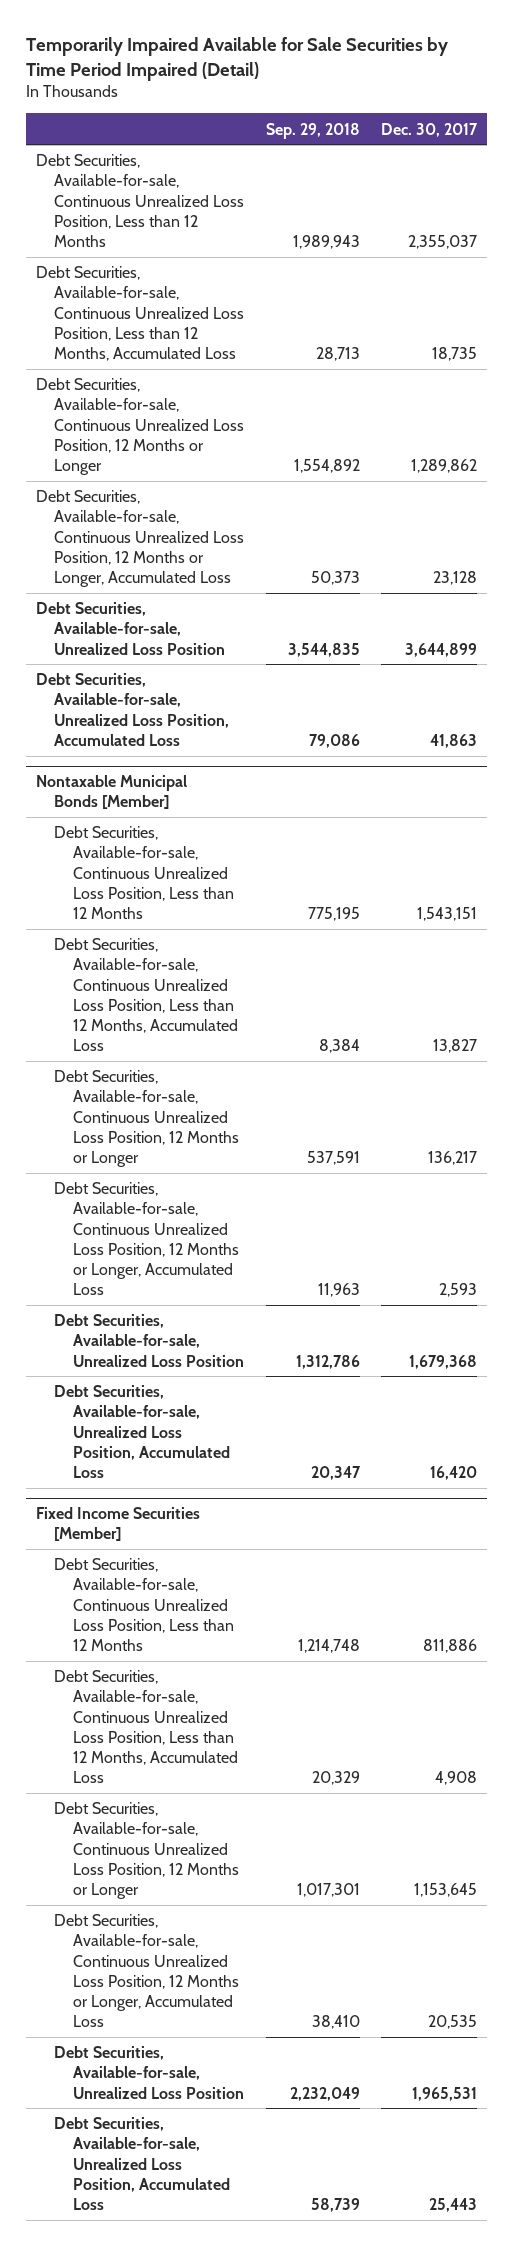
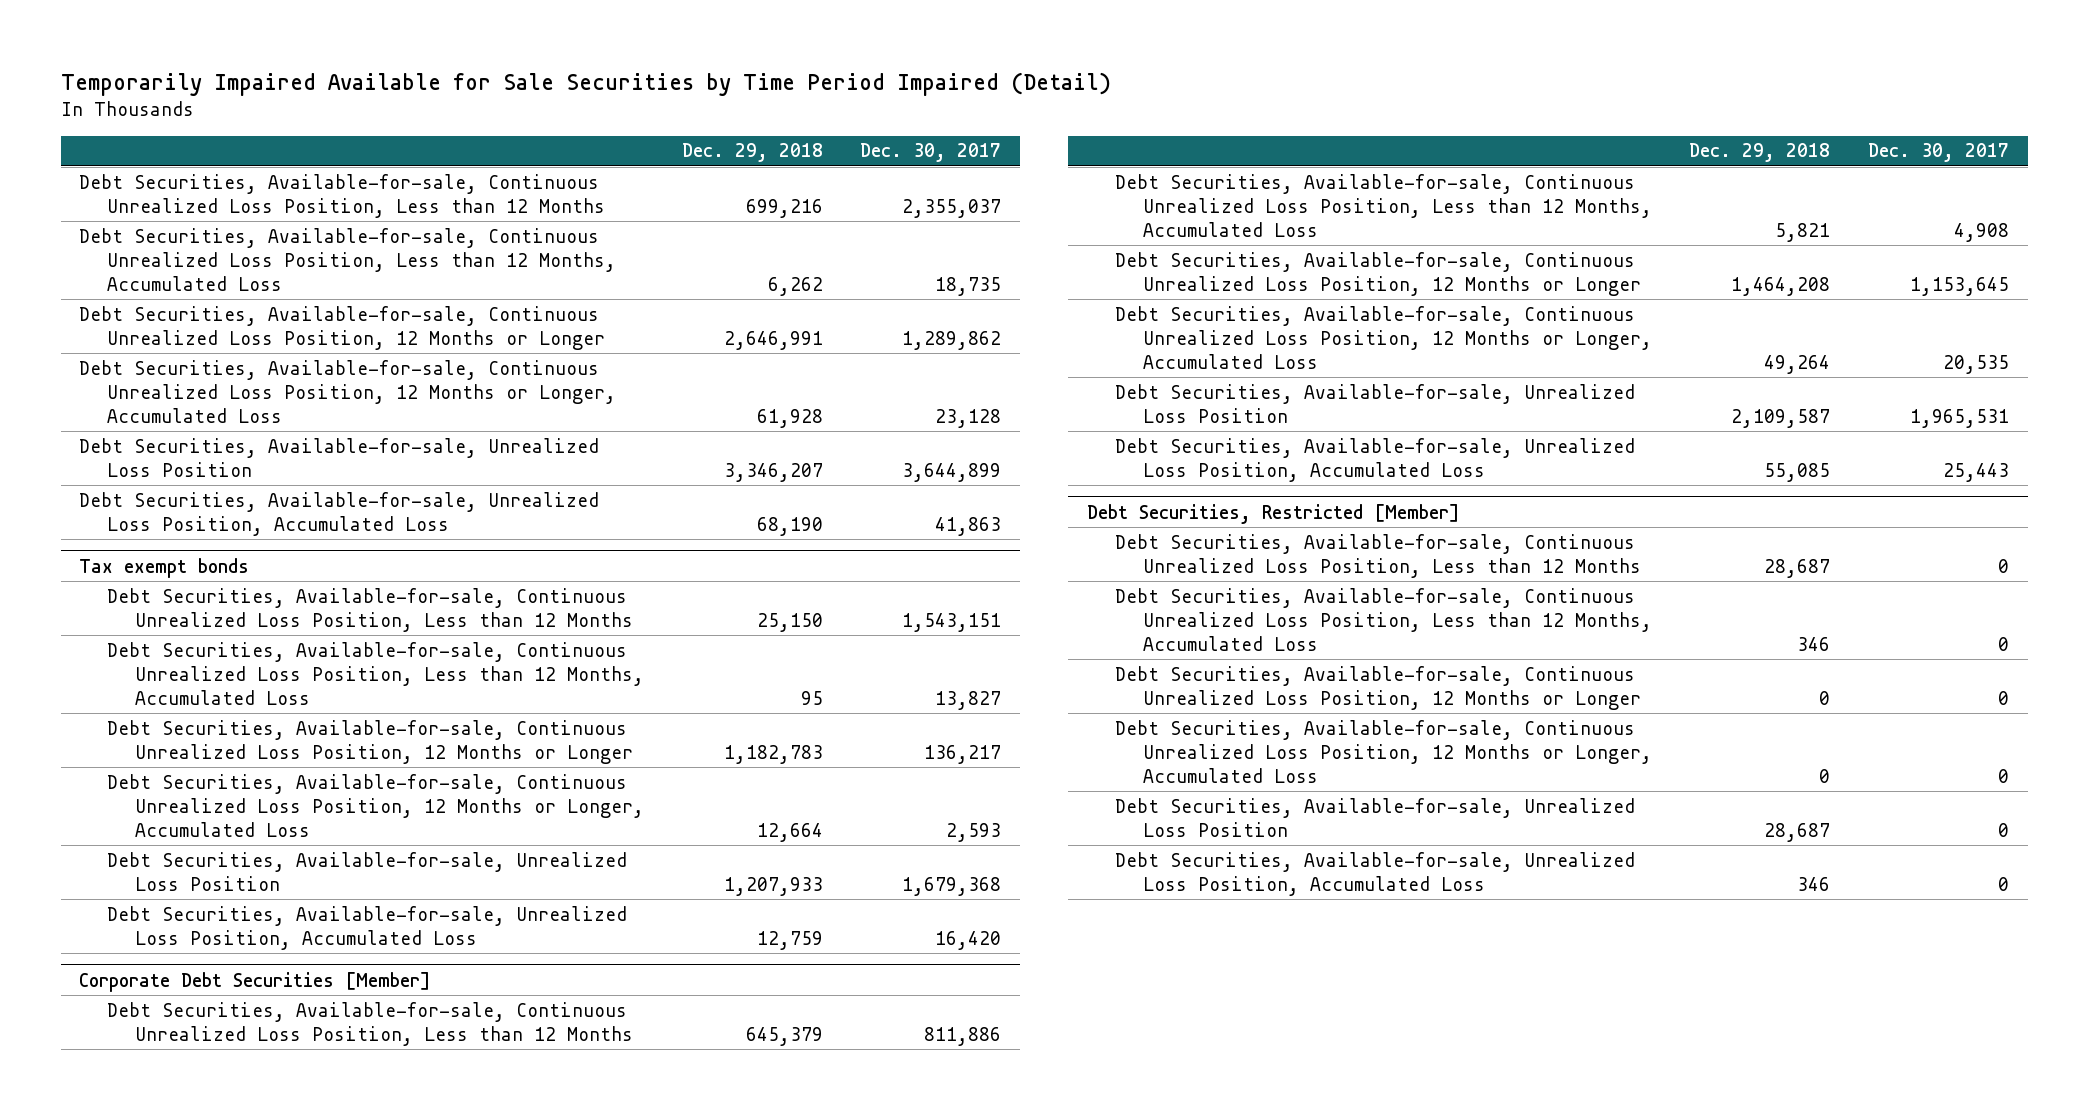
- | Sep. 29, 2018 | Dec. 30, 2017
+ | Dec. 29, 2018 | Dec. 30, 2017
- Nontaxable Municipal Bonds [Member]
+ Tax exempt bonds
- Fixed Income Securities [Member]
+ Corporate Debt Securities [Member]
+ Debt Securities, Restricted [Member]
+ Debt Securities, Available-for-sale, Continuous Unrealized Loss Position, Less than 12 Months | 28,687 | 0
+ Debt Securities, Available-for-sale, Continuous Unrealized Loss Position, Less than 12 Months, Accumulated Loss | 346 | 0
+ Debt Securities, Available-for-sale, Continuous Unrealized Loss Position, 12 Months or Longer | 0 | 0
+ Debt Securities, Available-for-sale, Continuous Unrealized Loss Position, 12 Months or Longer, Accumulated Loss | 0 | 0
+ Debt Securities, Available-for-sale, Unrealized Loss Position | 28,687 | 0
+ Debt Securities, Available-for-sale, Unrealized Loss Position, Accumulated Loss | 346 | 0

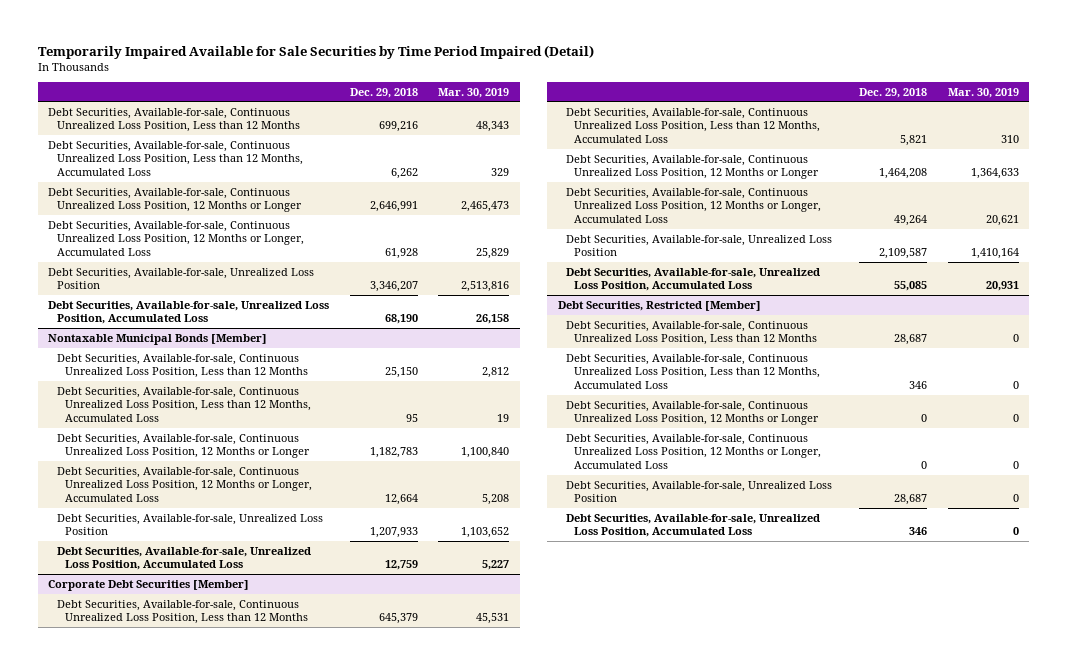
- | Dec. 29, 2018 | Dec. 30, 2017
+ | Dec. 29, 2018 | Mar. 30, 2019
- Tax exempt bonds
+ Nontaxable Municipal Bonds [Member]

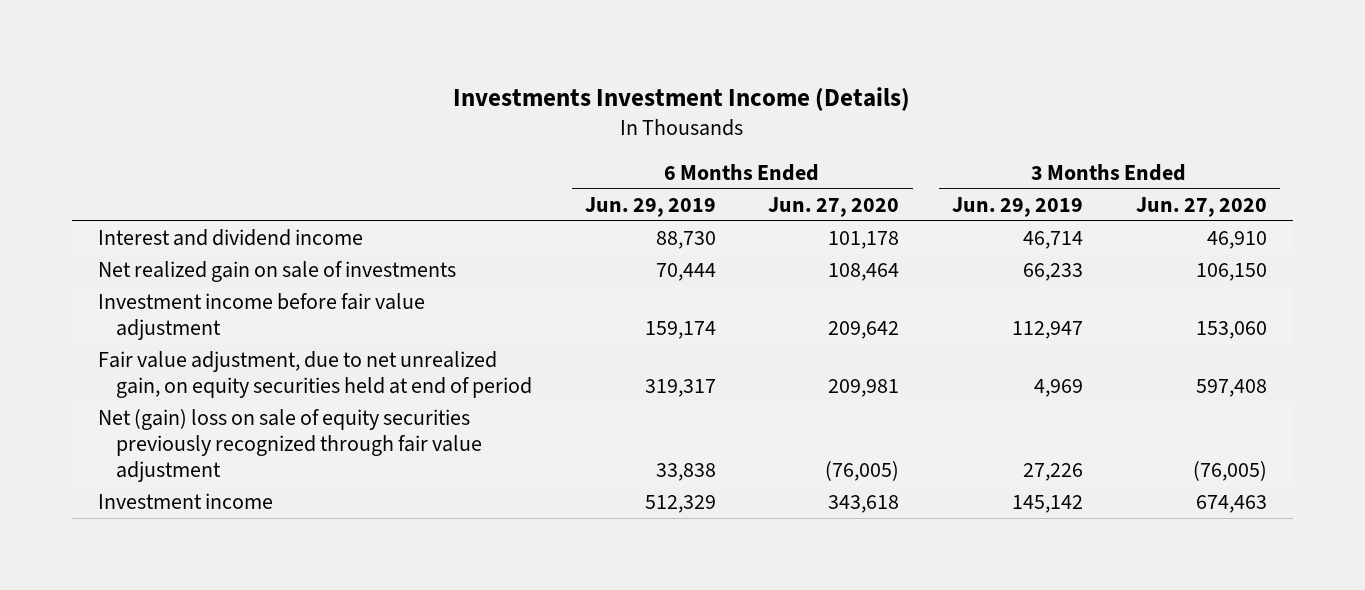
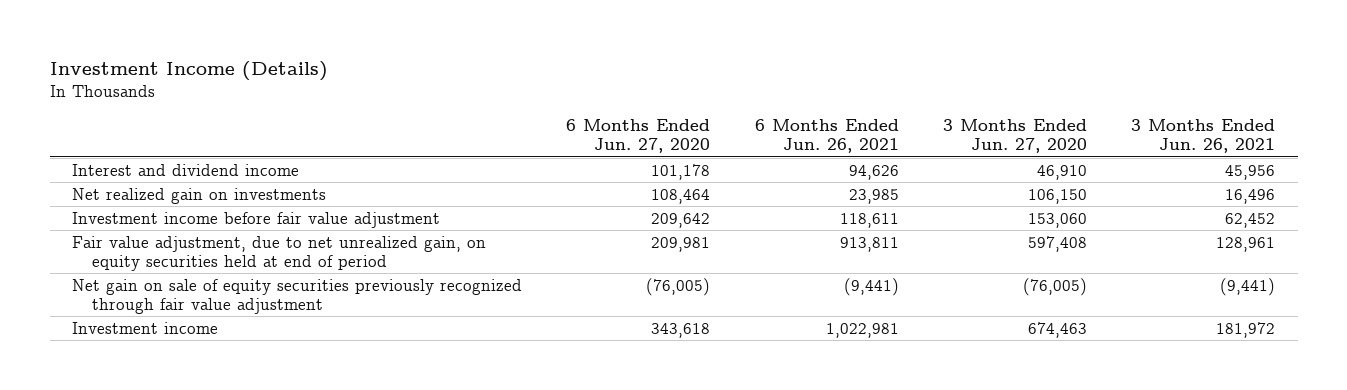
- Investments Investment Income (Details)
+ Investment Income (Details)
- | 6 Months Ended Jun. 29, 2019 | 6 Months Ended Jun. 27, 2020 | 3 Months Ended Jun. 29, 2019 | 3 Months Ended Jun. 27, 2020
+ | 6 Months Ended Jun. 27, 2020 | 6 Months Ended Jun. 26, 2021 | 3 Months Ended Jun. 27, 2020 | 3 Months Ended Jun. 26, 2021
- Net realized gain on sale of investments | 70,444 | 108,464 | 66,233 | 106,150
+ Net realized gain on investments | 108,464 | 23,985 | 106,150 | 16,496
- Net (gain) loss on sale of equity securities previously recognized through fair value adjustment | 33,838 | (76,005) | 27,226 | (76,005)
+ Net gain on sale of equity securities previously recognized through fair value adjustment | (76,005) | (9,441) | (76,005) | (9,441)

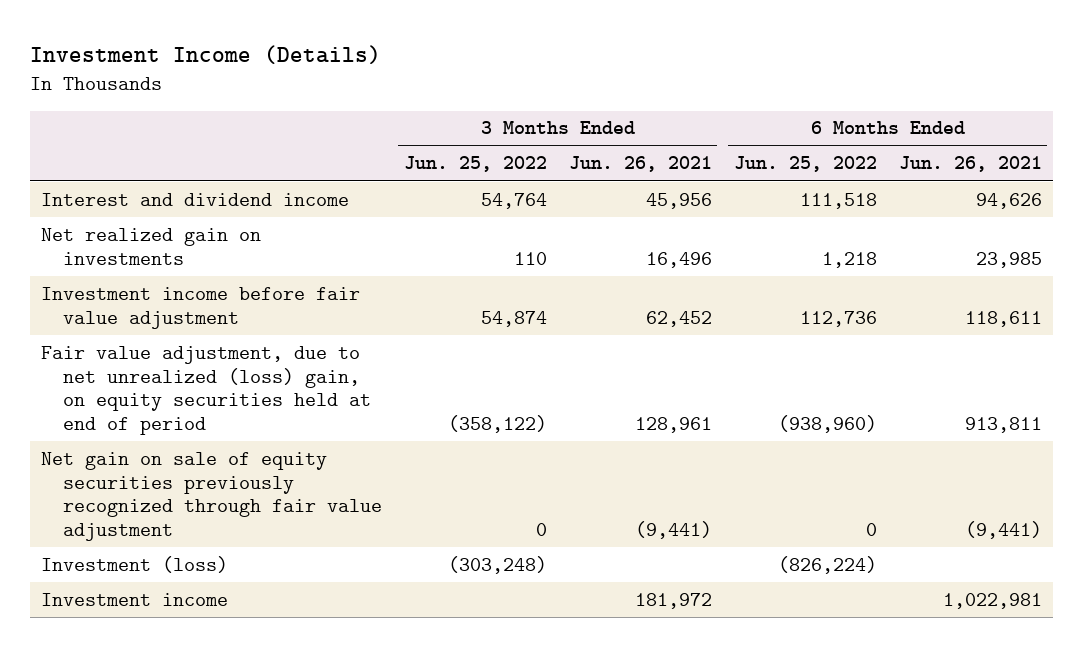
- | 6 Months Ended Jun. 27, 2020 | 6 Months Ended Jun. 26, 2021 | 3 Months Ended Jun. 27, 2020 | 3 Months Ended Jun. 26, 2021
+ | 3 Months Ended Jun. 25, 2022 | 3 Months Ended Jun. 26, 2021 | 6 Months Ended Jun. 25, 2022 | 6 Months Ended Jun. 26, 2021
- Fair value adjustment, due to net unrealized gain, on equity securities held at end of period | 209,981 | 913,811 | 597,408 | 128,961
+ Fair value adjustment, due to net unrealized (loss) gain, on equity securities held at end of period | (358,122) | 128,961 | (938,960) | 913,811
+ Investment (loss) | (303,248) | | (826,224) |

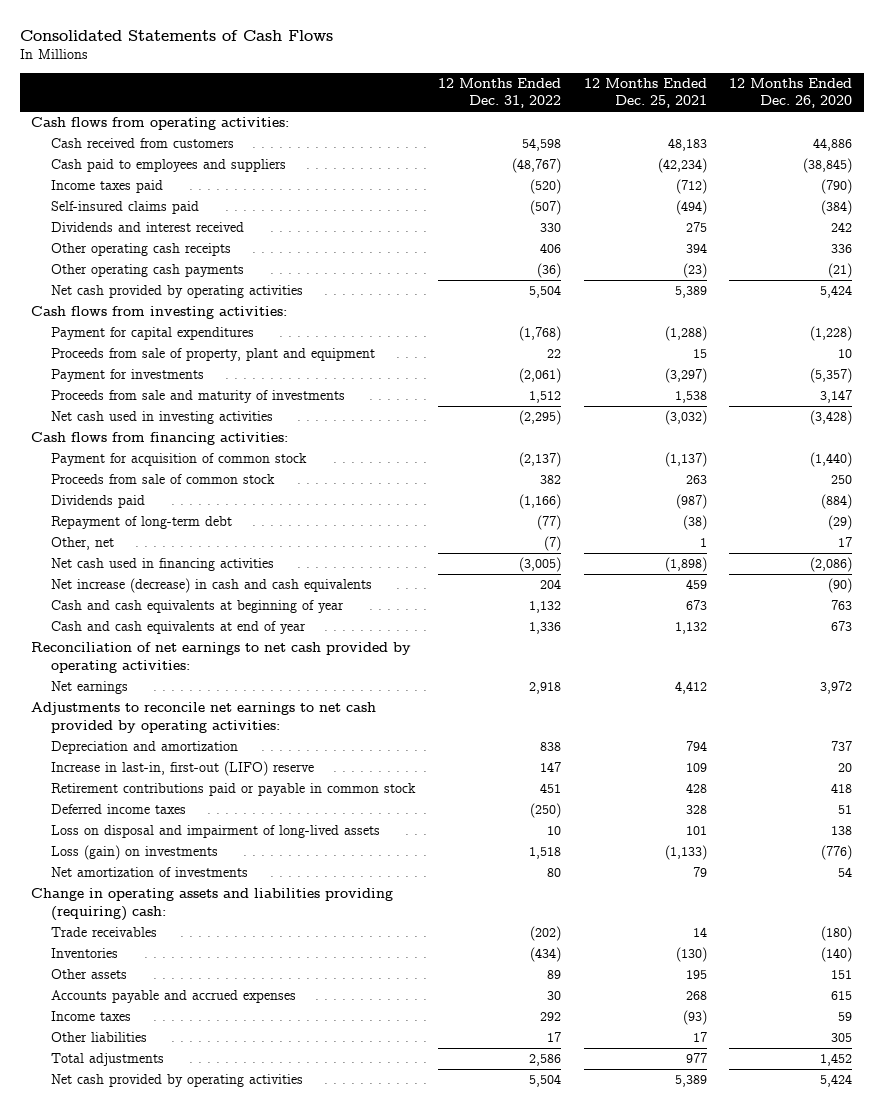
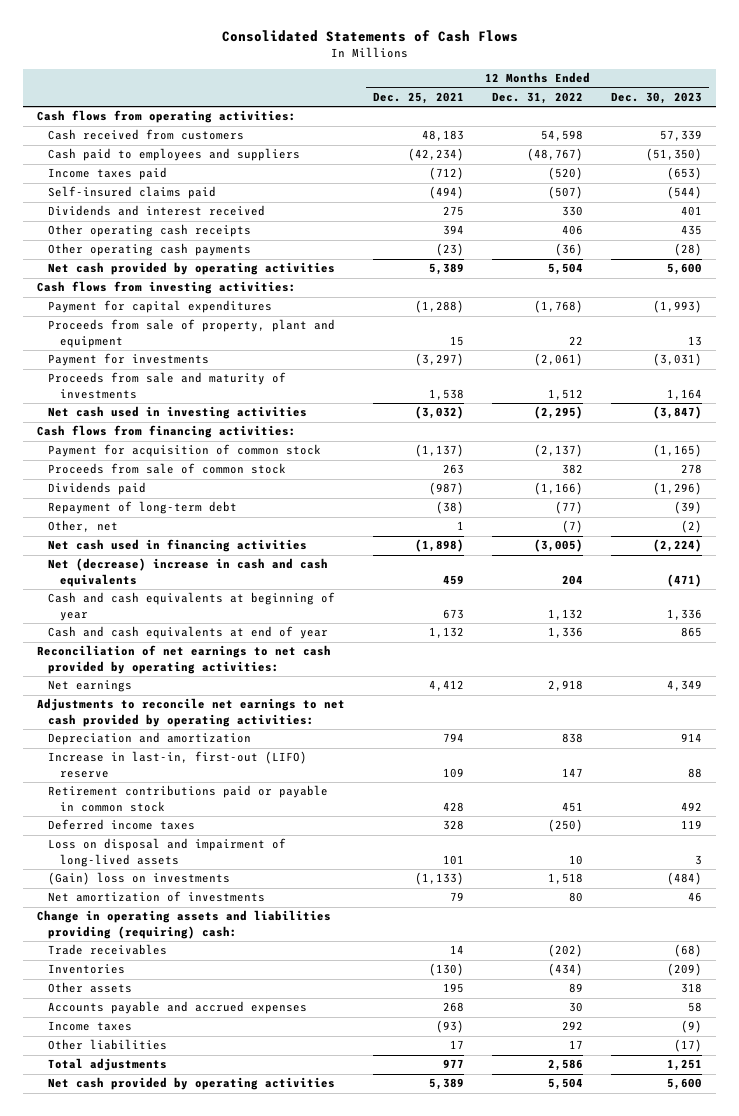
- | 12 Months Ended Dec. 31, 2022 | 12 Months Ended Dec. 25, 2021 | 12 Months Ended Dec. 26, 2020
+ | 12 Months Ended Dec. 25, 2021 | 12 Months Ended Dec. 31, 2022 | 12 Months Ended Dec. 30, 2023
- Net increase (decrease) in cash and cash equivalents | 204 | 459 | (90)
+ Net (decrease) increase in cash and cash equivalents | 459 | 204 | (471)
- Loss (gain) on investments | 1,518 | (1,133) | (776)
+ (Gain) loss on investments | (1,133) | 1,518 | (484)

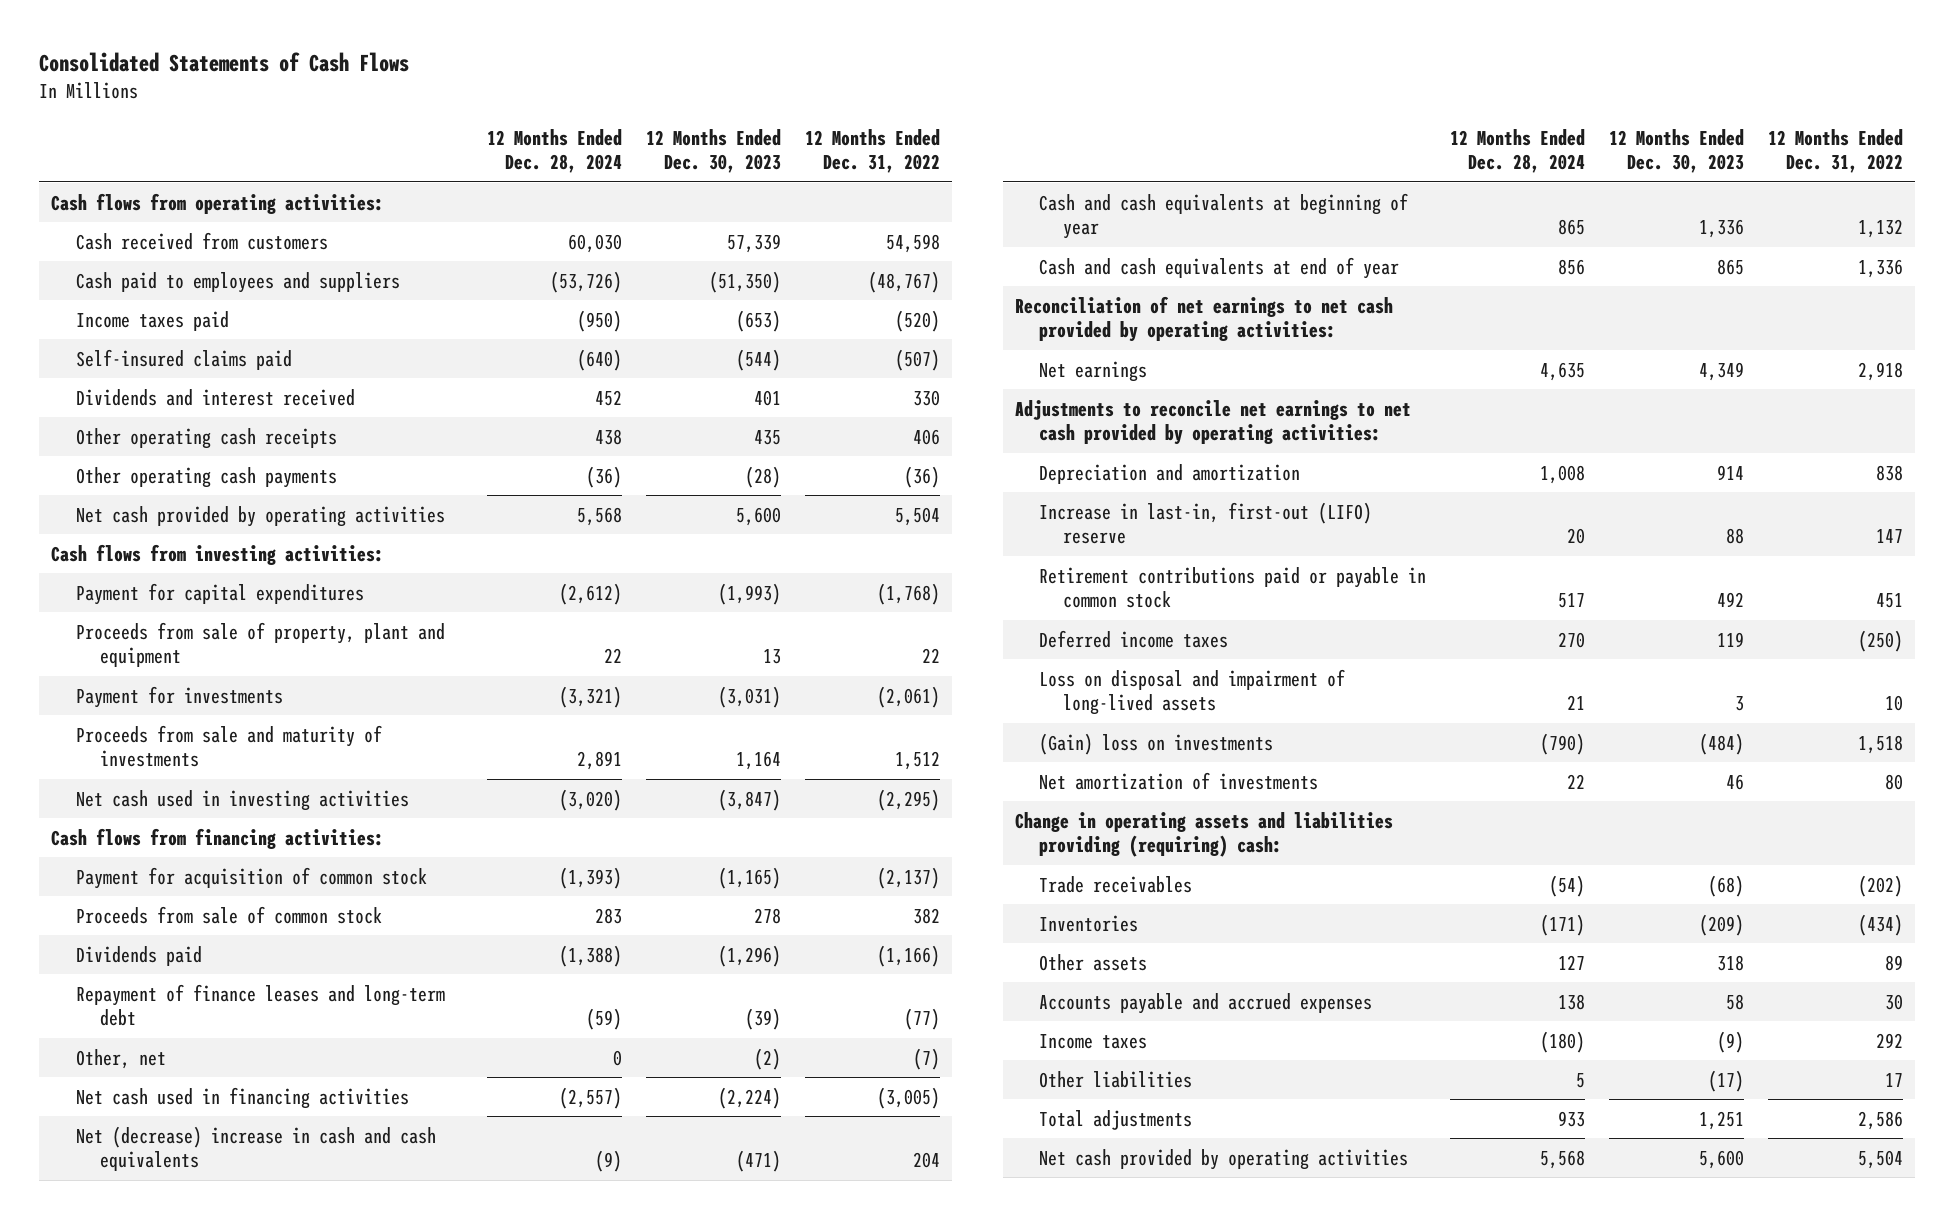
- | 12 Months Ended Dec. 25, 2021 | 12 Months Ended Dec. 31, 2022 | 12 Months Ended Dec. 30, 2023
+ | 12 Months Ended Dec. 28, 2024 | 12 Months Ended Dec. 30, 2023 | 12 Months Ended Dec. 31, 2022
- Repayment of long-term debt | (38) | (77) | (39)
+ Repayment of finance leases and long-term debt | (59) | (39) | (77)

